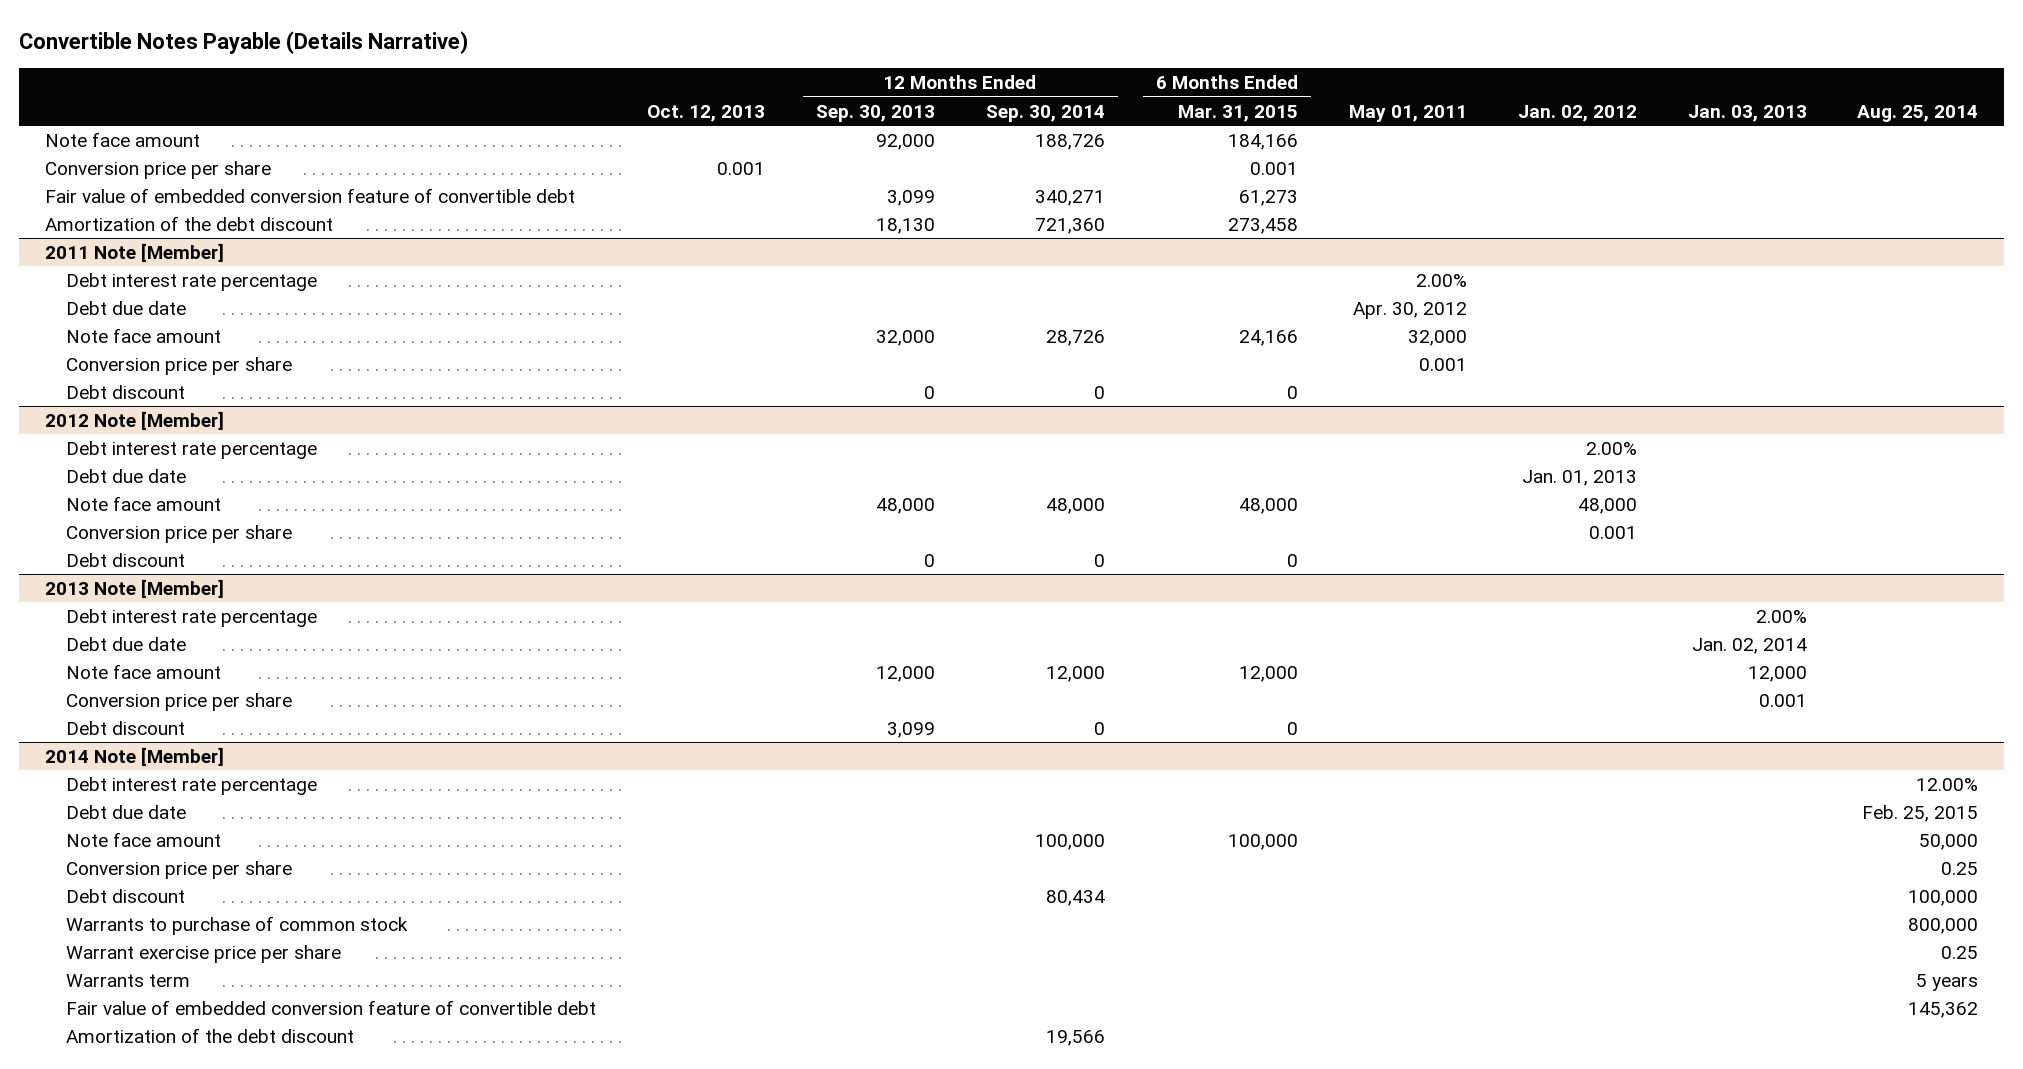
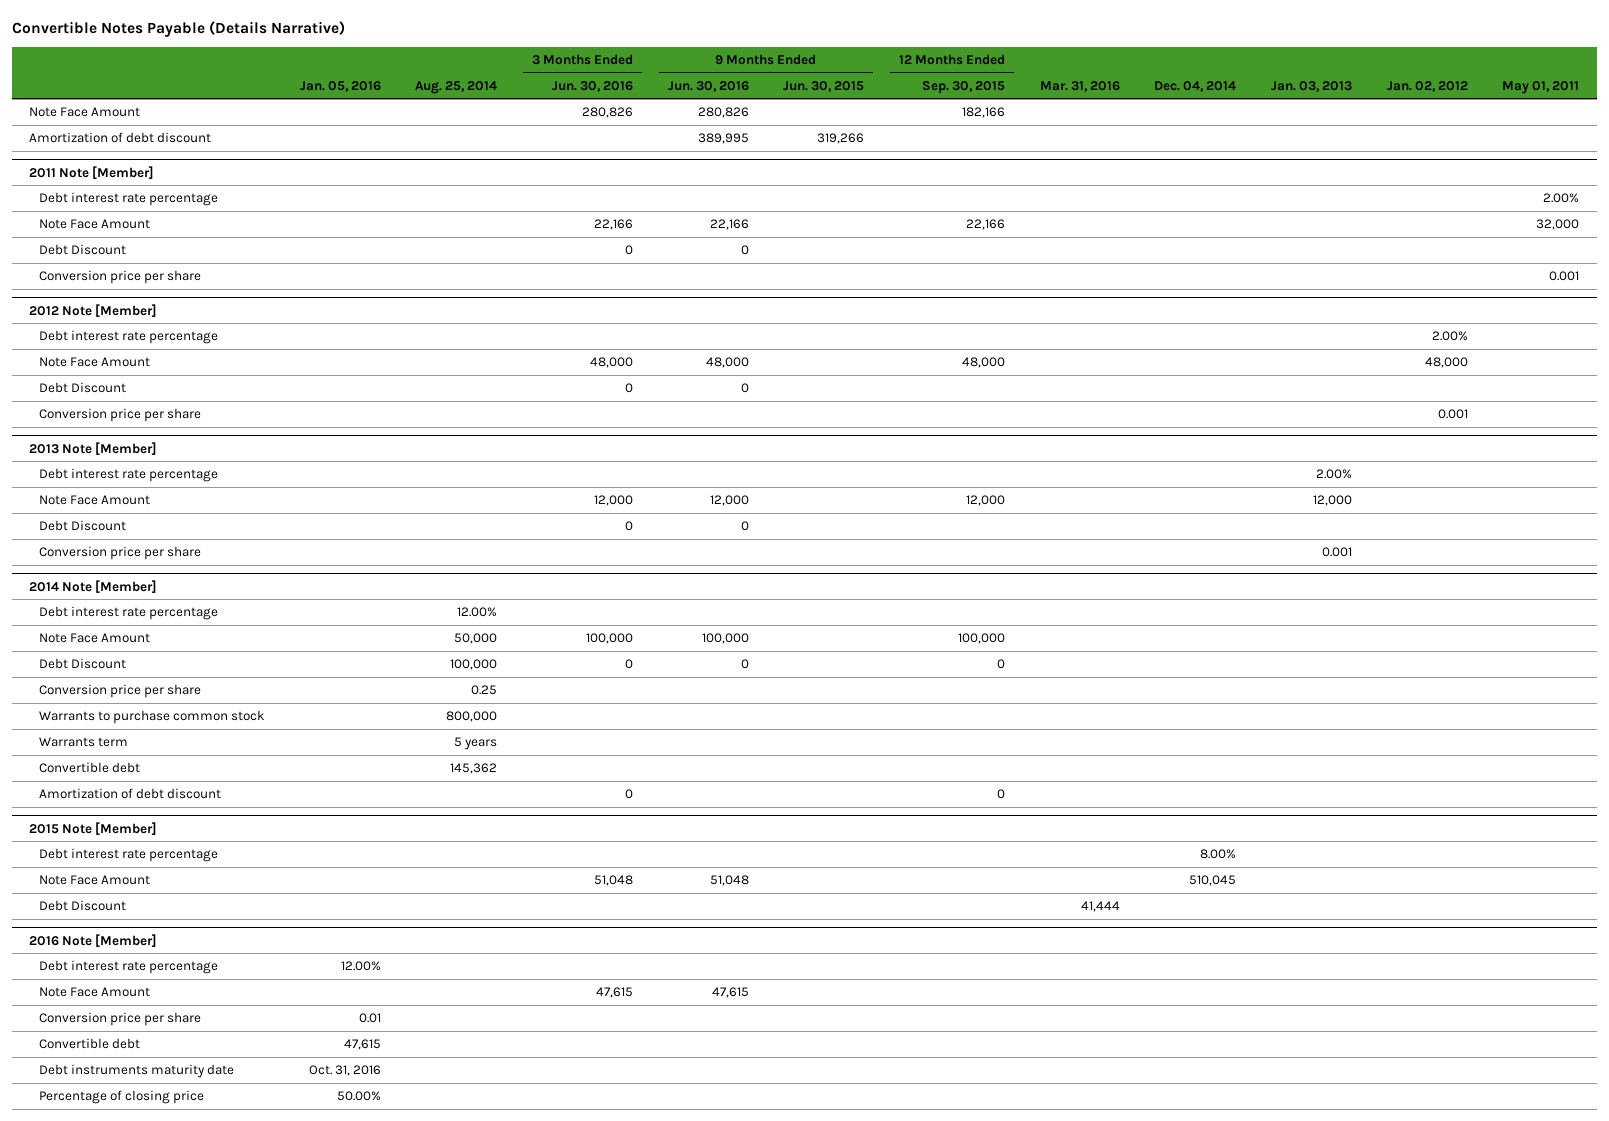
- | Oct. 12, 2013 | 12 Months Ended Sep. 30, 2013 | 12 Months Ended Sep. 30, 2014 | 6 Months Ended Mar. 31, 2015 | May 01, 2011 | Jan. 02, 2012 | Jan. 03, 2013 | Aug. 25, 2014
+ | Jan. 05, 2016 | Aug. 25, 2014 | 3 Months Ended Jun. 30, 2016 | 9 Months Ended Jun. 30, 2016 | 9 Months Ended Jun. 30, 2015 | 12 Months Ended Sep. 30, 2015 | Mar. 31, 2016 | Dec. 04, 2014 | Jan. 03, 2013 | Jan. 02, 2012 | May 01, 2011
- Note face amount | | 92,000 | 188,726 | 184,166 | | | |
- Conversion price per share | 0.001 | | | 0.001 | | | |
- Fair value of embedded conversion feature of convertible debt | | 3,099 | 340,271 | 61,273 | | | |
- Amortization of the debt discount | | 18,130 | 721,360 | 273,458 | | | |
+ Note Face Amount | | | 280,826 | 280,826 | | 182,166 | | | | |
+ Amortization of debt discount | | | | 389,995 | 319,266 | | | | | |
@ 2011 Note [Member]
- Debt due date | | | | | Apr. 30, 2012 | | |
- Note face amount | | 32,000 | 28,726 | 24,166 | 32,000 | | |
+ Note Face Amount | | | 22,166 | 22,166 | | 22,166 | | | | | 32,000
+ Debt Discount | | | 0 | 0 | | | | | | |
- Debt discount | | 0 | 0 | 0 | | | |
@ 2012 Note [Member]
- Debt due date | | | | | | Jan. 01, 2013 | |
- Note face amount | | 48,000 | 48,000 | 48,000 | | 48,000 | |
+ Note Face Amount | | | 48,000 | 48,000 | | 48,000 | | | | 48,000 |
+ Debt Discount | | | 0 | 0 | | | | | | |
- Debt discount | | 0 | 0 | 0 | | | |
@ 2013 Note [Member]
- Debt due date | | | | | | | Jan. 02, 2014 |
- Note face amount | | 12,000 | 12,000 | 12,000 | | | 12,000 |
+ Note Face Amount | | | 12,000 | 12,000 | | 12,000 | | | 12,000 | |
+ Debt Discount | | | 0 | 0 | | | | | | |
- Debt discount | | 3,099 | 0 | 0 | | | |
@ 2014 Note [Member]
- Debt due date | | | | | | | | Feb. 25, 2015
- Note face amount | | | 100,000 | 100,000 | | | | 50,000
+ Note Face Amount | | 50,000 | 100,000 | 100,000 | | 100,000 | | | | |
+ Debt Discount | | 100,000 | 0 | 0 | | 0 | | | | |
- Debt discount | | | 80,434 | | | | | 100,000
- Warrants to purchase of common stock | | | | | | | | 800,000
- Warrant exercise price per share | | | | | | | | 0.25
+ Warrants to purchase common stock | | 800,000 | | | | | | | | |
- Fair value of embedded conversion feature of convertible debt | | | | | | | | 145,362
- Amortization of the debt discount | | | 19,566 | | | | |
+ Convertible debt | | 145,362 | | | | | | | | |
+ Amortization of debt discount | | | 0 | | | 0 | | | | |
+ 2015 Note [Member]
+ Debt interest rate percentage | | | | | | | | 8.00% | | |
+ Note Face Amount | | | 51,048 | 51,048 | | | | 510,045 | | |
+ Debt Discount | | | | | | | 41,444 | | | |
+ 2016 Note [Member]
+ Debt interest rate percentage | 12.00% | | | | | | | | | |
+ Note Face Amount | | | 47,615 | 47,615 | | | | | | |
+ Conversion price per share | 0.01 | | | | | | | | | |
+ Convertible debt | 47,615 | | | | | | | | | |
+ Debt instruments maturity date | Oct. 31, 2016 | | | | | | | | | |
+ Percentage of closing price | 50.00% | | | | | | | | | |

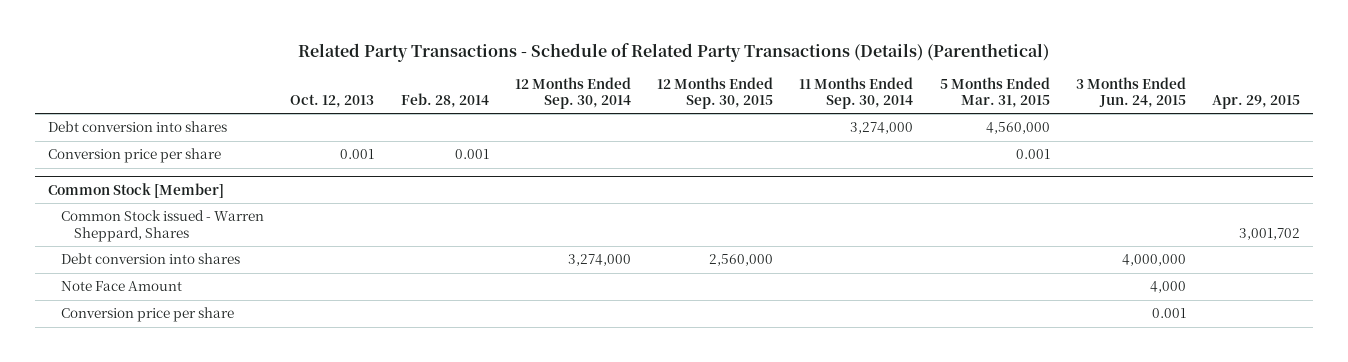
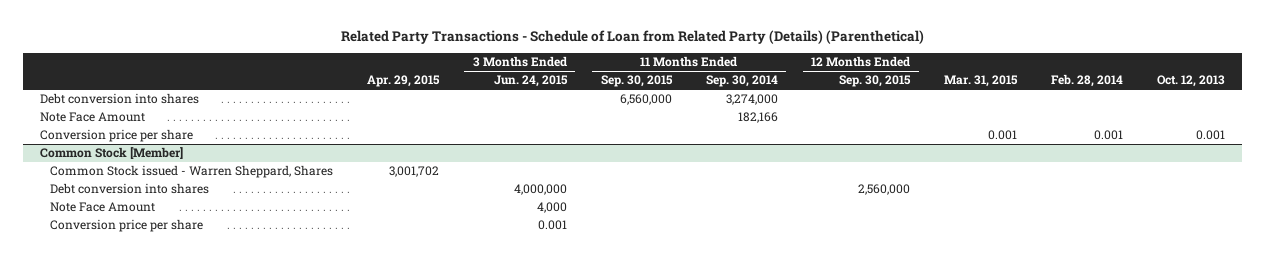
- Related Party Transactions - Schedule of Related Party Transactions (Details) (Parenthetical)
+ Related Party Transactions - Schedule of Loan from Related Party (Details) (Parenthetical)
- | Oct. 12, 2013 | Feb. 28, 2014 | 12 Months Ended Sep. 30, 2014 | 12 Months Ended Sep. 30, 2015 | 11 Months Ended Sep. 30, 2014 | 5 Months Ended Mar. 31, 2015 | 3 Months Ended Jun. 24, 2015 | Apr. 29, 2015
+ | Apr. 29, 2015 | 3 Months Ended Jun. 24, 2015 | 11 Months Ended Sep. 30, 2015 | 11 Months Ended Sep. 30, 2014 | 12 Months Ended Sep. 30, 2015 | Mar. 31, 2015 | Feb. 28, 2014 | Oct. 12, 2013
+ Note Face Amount | | | | 182,166 | | | |

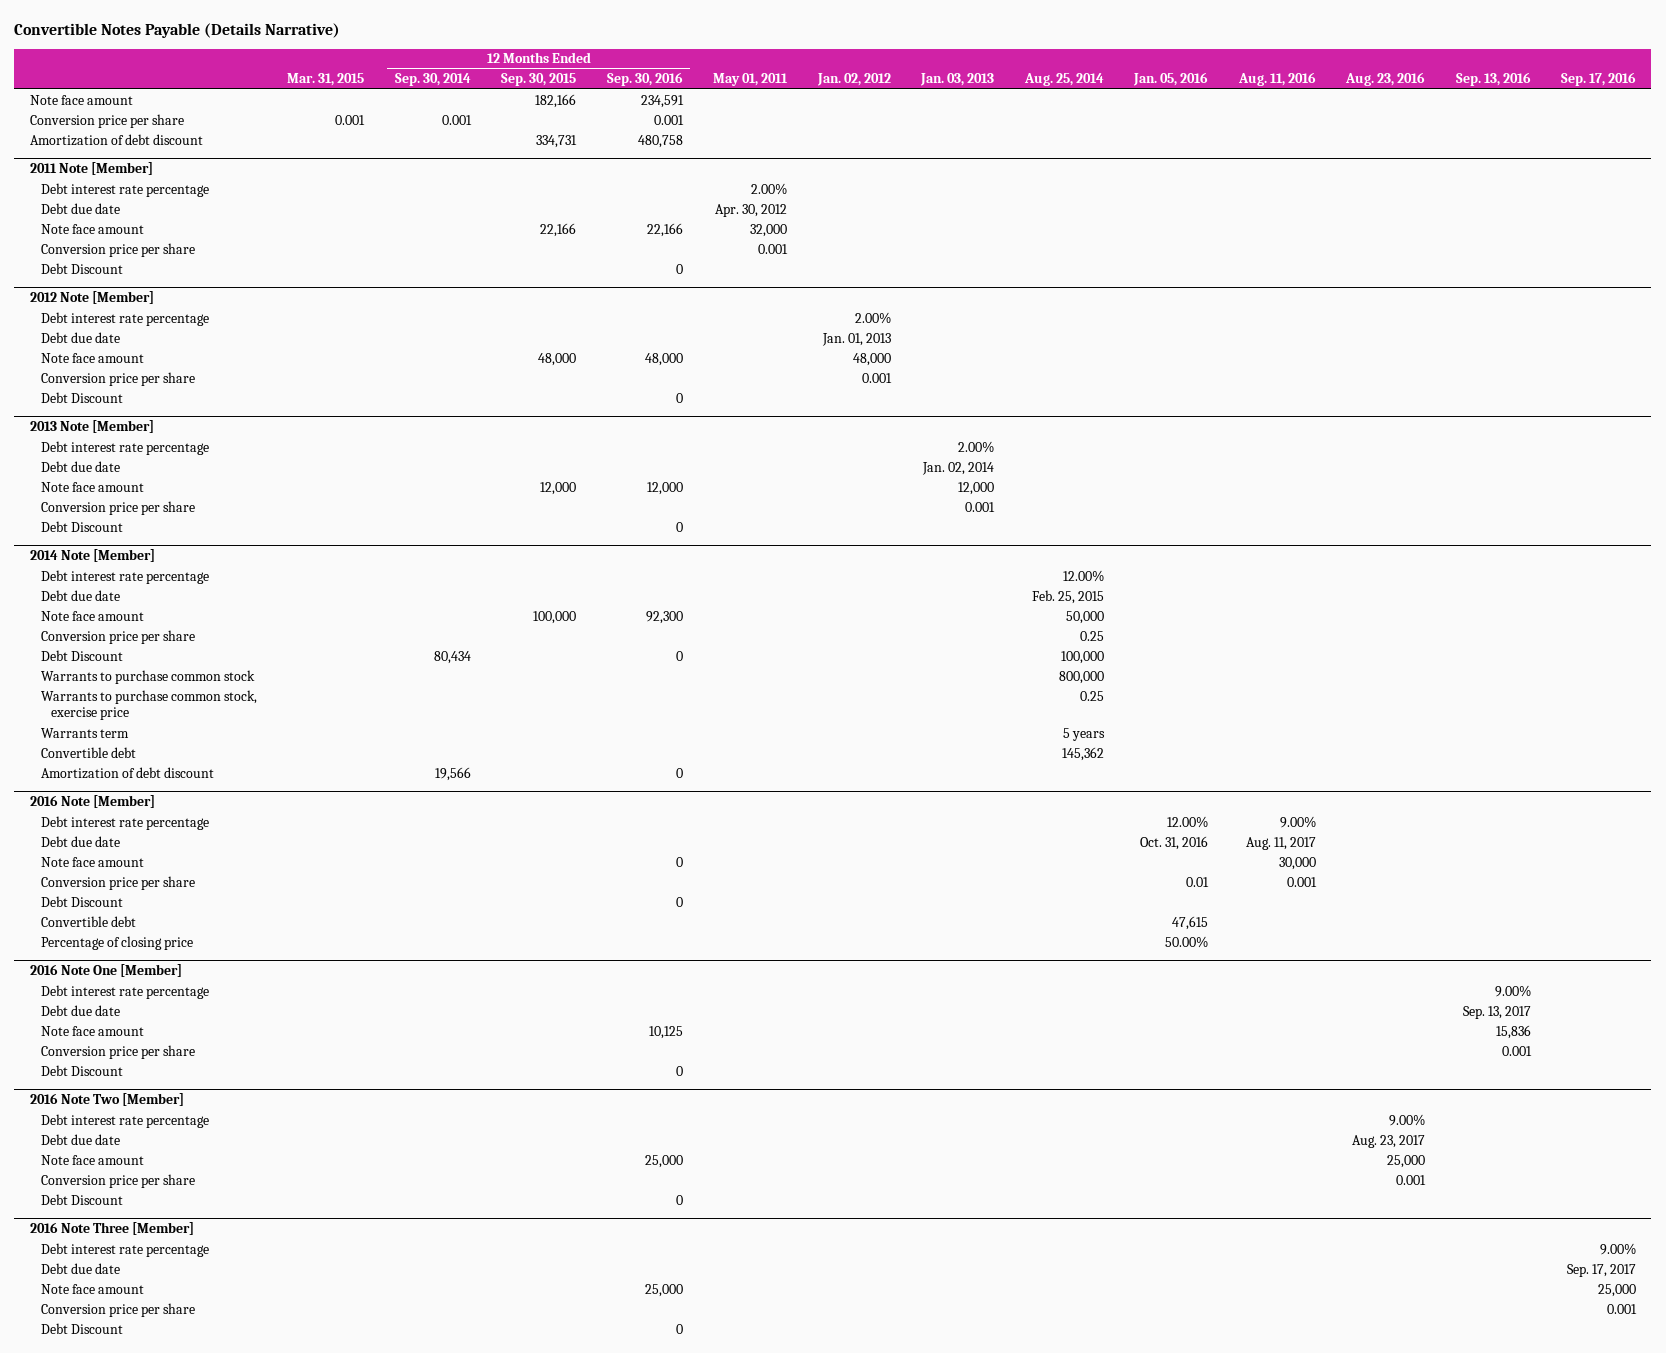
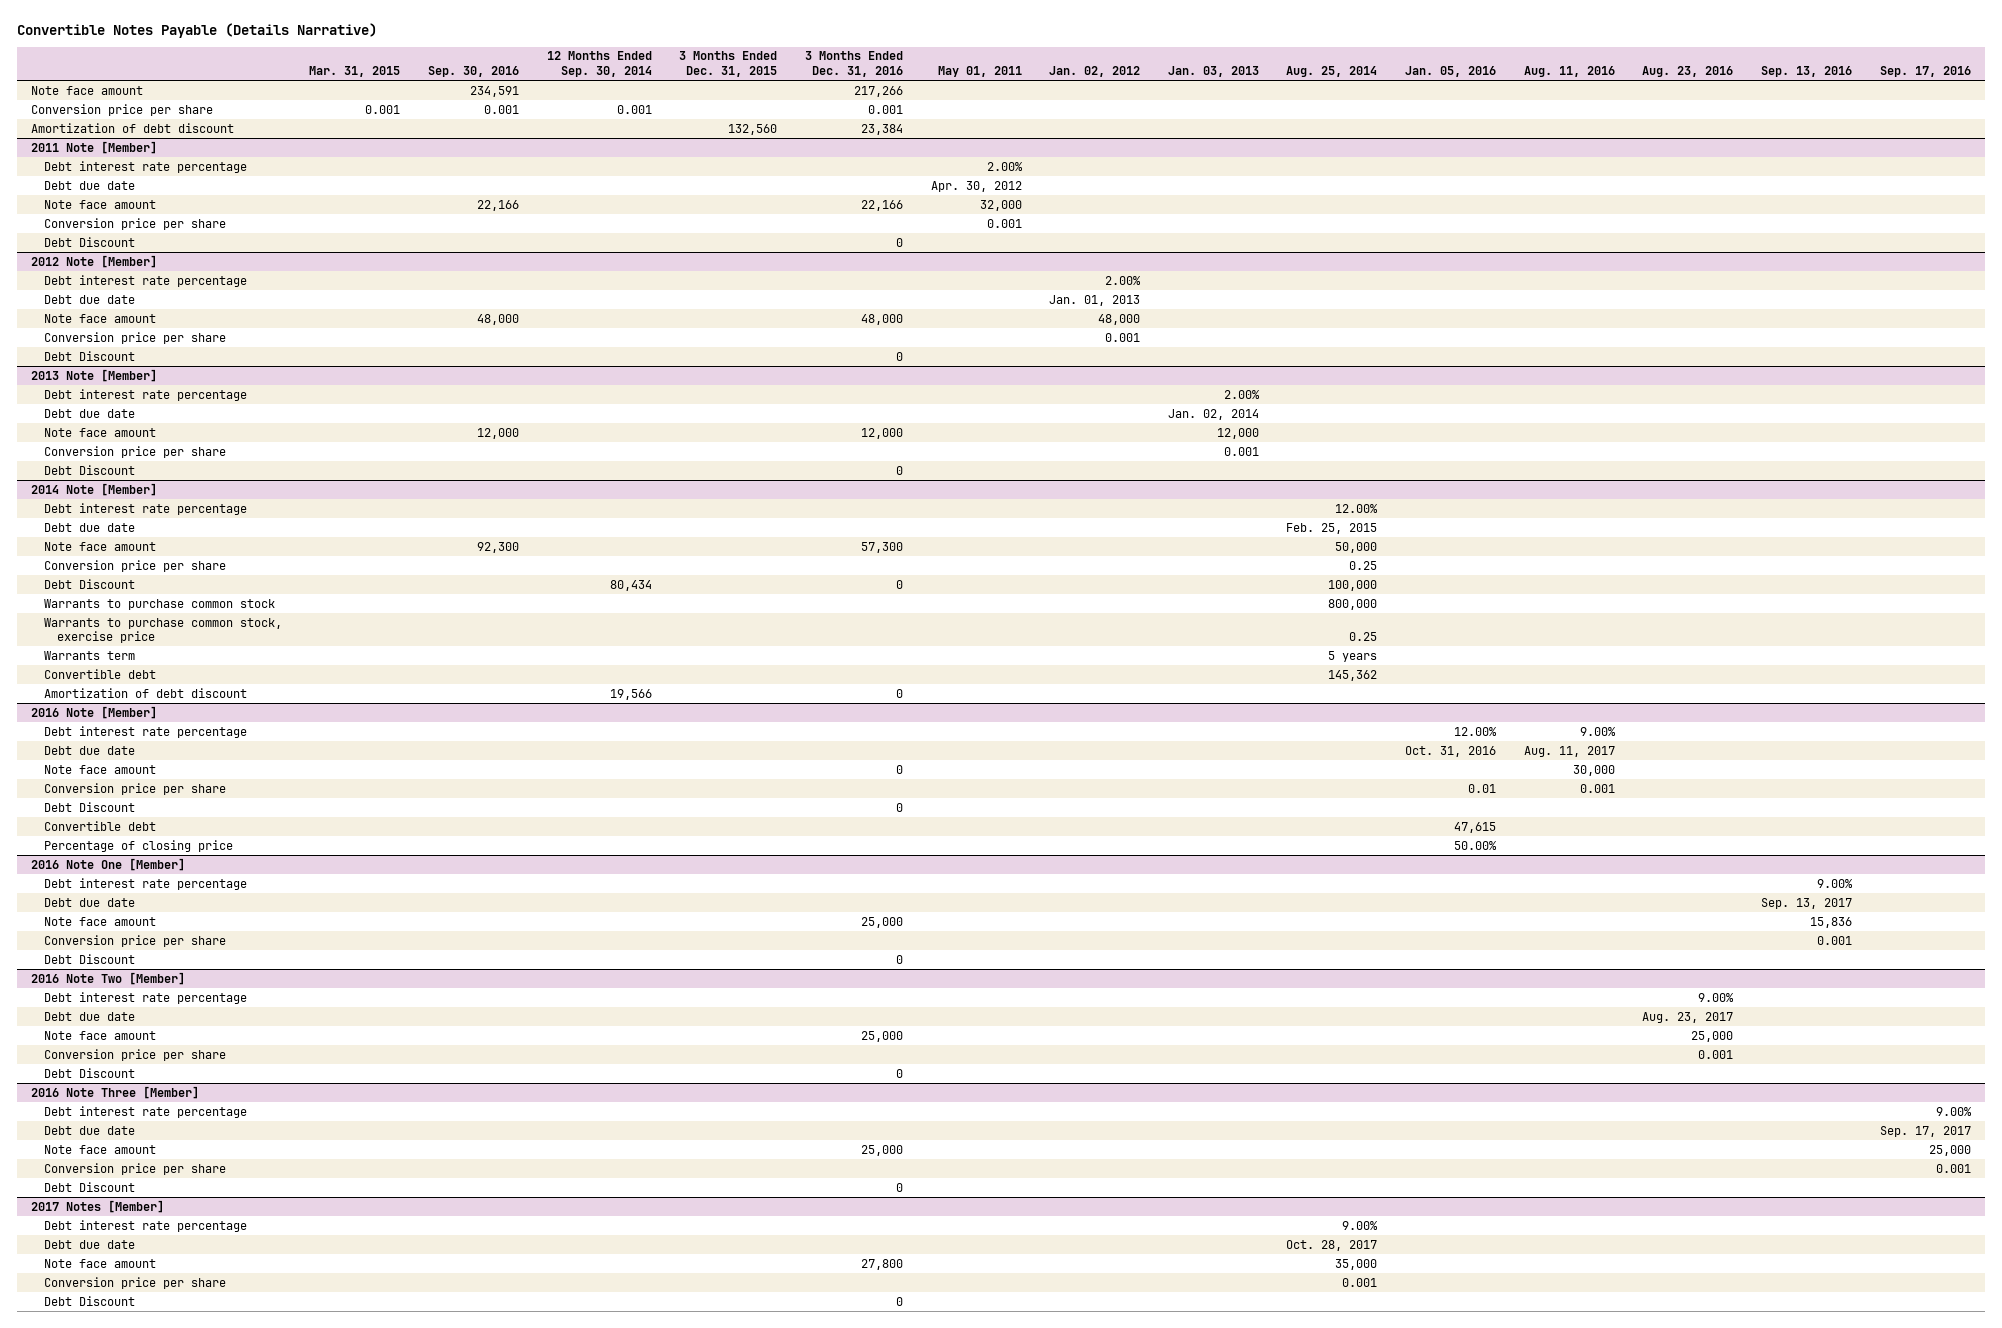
- | Mar. 31, 2015 | 12 Months Ended Sep. 30, 2014 | 12 Months Ended Sep. 30, 2015 | 12 Months Ended Sep. 30, 2016 | May 01, 2011 | Jan. 02, 2012 | Jan. 03, 2013 | Aug. 25, 2014 | Jan. 05, 2016 | Aug. 11, 2016 | Aug. 23, 2016 | Sep. 13, 2016 | Sep. 17, 2016
+ | Mar. 31, 2015 | Sep. 30, 2016 | 12 Months Ended Sep. 30, 2014 | 3 Months Ended Dec. 31, 2015 | 3 Months Ended Dec. 31, 2016 | May 01, 2011 | Jan. 02, 2012 | Jan. 03, 2013 | Aug. 25, 2014 | Jan. 05, 2016 | Aug. 11, 2016 | Aug. 23, 2016 | Sep. 13, 2016 | Sep. 17, 2016
+ 2017 Notes [Member]
+ Debt interest rate percentage | | | | | | | | | 9.00% | | | | |
+ Debt due date | | | | | | | | | Oct. 28, 2017 | | | | |
+ Note face amount | | | | | 27,800 | | | | 35,000 | | | | |
+ Conversion price per share | | | | | | | | | 0.001 | | | | |
+ Debt Discount | | | | | 0 | | | | | | | | |

